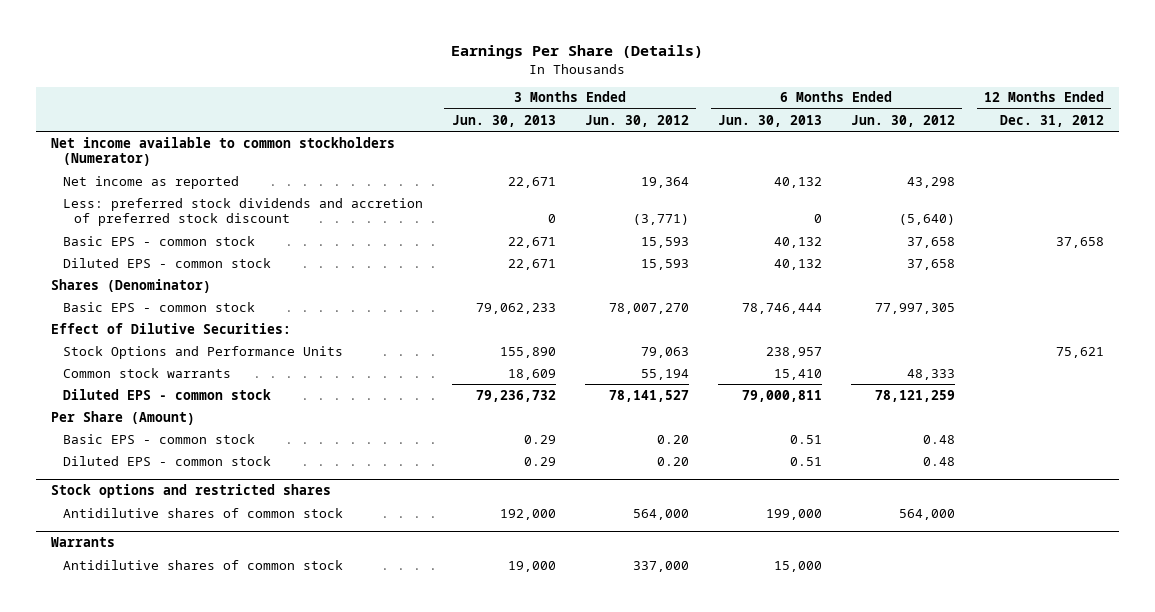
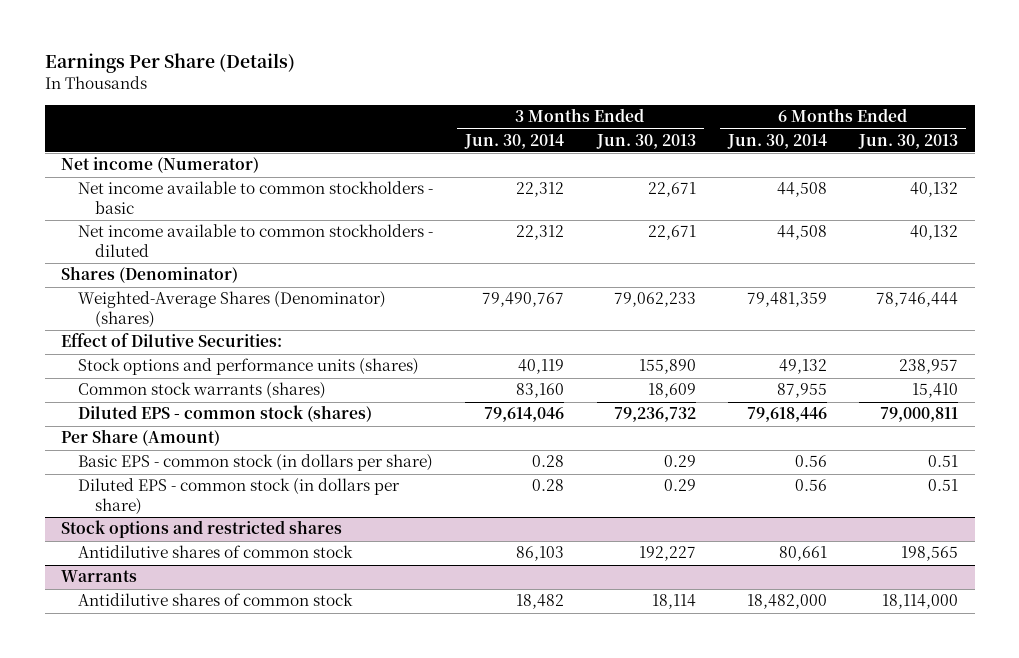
- | 3 Months Ended Jun. 30, 2013 | 3 Months Ended Jun. 30, 2012 | 6 Months Ended Jun. 30, 2013 | 6 Months Ended Jun. 30, 2012 | 12 Months Ended Dec. 31, 2012
+ | 3 Months Ended Jun. 30, 2014 | 3 Months Ended Jun. 30, 2013 | 6 Months Ended Jun. 30, 2014 | 6 Months Ended Jun. 30, 2013
- Net income available to common stockholders (Numerator)
- Net income as reported | 22,671 | 19,364 | 40,132 | 43,298 |
- Less: preferred stock dividends and accretion of preferred stock discount | 0 | (3,771) | 0 | (5,640) |
- Basic EPS - common stock | 22,671 | 15,593 | 40,132 | 37,658 | 37,658
- Diluted EPS - common stock | 22,671 | 15,593 | 40,132 | 37,658 |
+ Net income (Numerator)
+ Net income available to common stockholders - basic | 22,312 | 22,671 | 44,508 | 40,132
+ Net income available to common stockholders - diluted | 22,312 | 22,671 | 44,508 | 40,132
- Basic EPS - common stock | 79,062,233 | 78,007,270 | 78,746,444 | 77,997,305 |
+ Weighted-Average Shares (Denominator) (shares) | 79,490,767 | 79,062,233 | 79,481,359 | 78,746,444
- Stock Options and Performance Units | 155,890 | 79,063 | 238,957 | | 75,621
- Common stock warrants | 18,609 | 55,194 | 15,410 | 48,333 |
- Diluted EPS - common stock | 79,236,732 | 78,141,527 | 79,000,811 | 78,121,259 |
+ Stock options and performance units (shares) | 40,119 | 155,890 | 49,132 | 238,957
+ Common stock warrants (shares) | 83,160 | 18,609 | 87,955 | 15,410
+ Diluted EPS - common stock (shares) | 79,614,046 | 79,236,732 | 79,618,446 | 79,000,811
- Basic EPS - common stock | 0.29 | 0.20 | 0.51 | 0.48 |
- Diluted EPS - common stock | 0.29 | 0.20 | 0.51 | 0.48 |
+ Basic EPS - common stock (in dollars per share) | 0.28 | 0.29 | 0.56 | 0.51
+ Diluted EPS - common stock (in dollars per share) | 0.28 | 0.29 | 0.56 | 0.51
@ Stock options and restricted shares
- Antidilutive shares of common stock | 192,000 | 564,000 | 199,000 | 564,000 |
+ Antidilutive shares of common stock | 86,103 | 192,227 | 80,661 | 198,565
@ Warrants
- Antidilutive shares of common stock | 19,000 | 337,000 | 15,000 | |
+ Antidilutive shares of common stock | 18,482 | 18,114 | 18,482,000 | 18,114,000

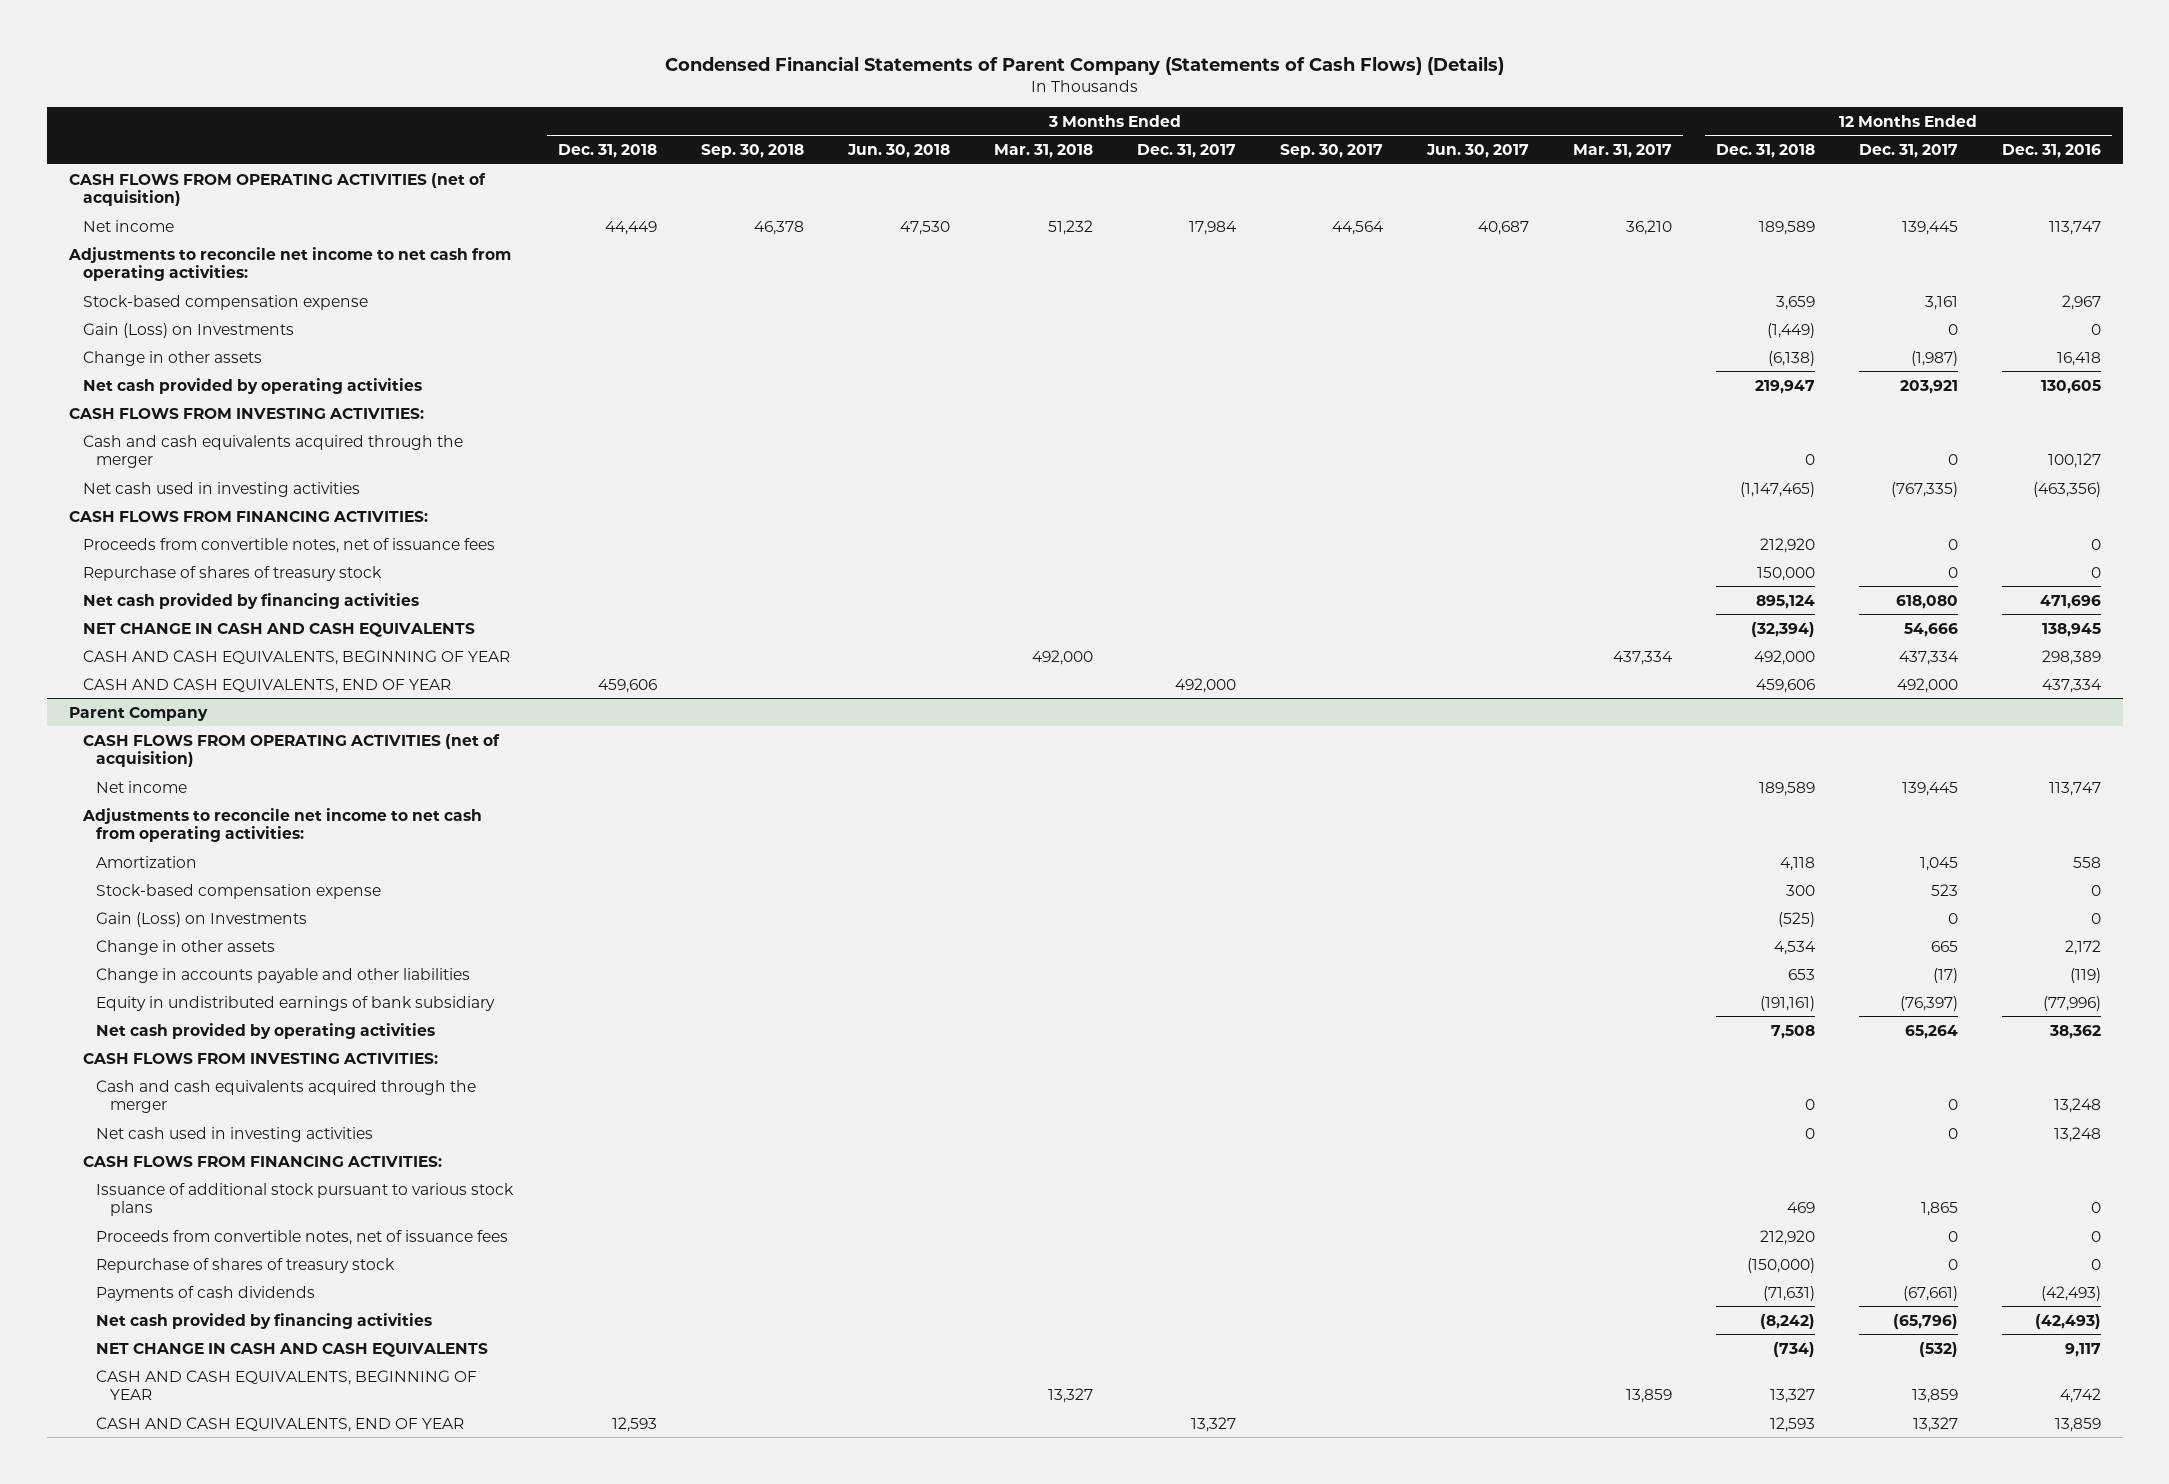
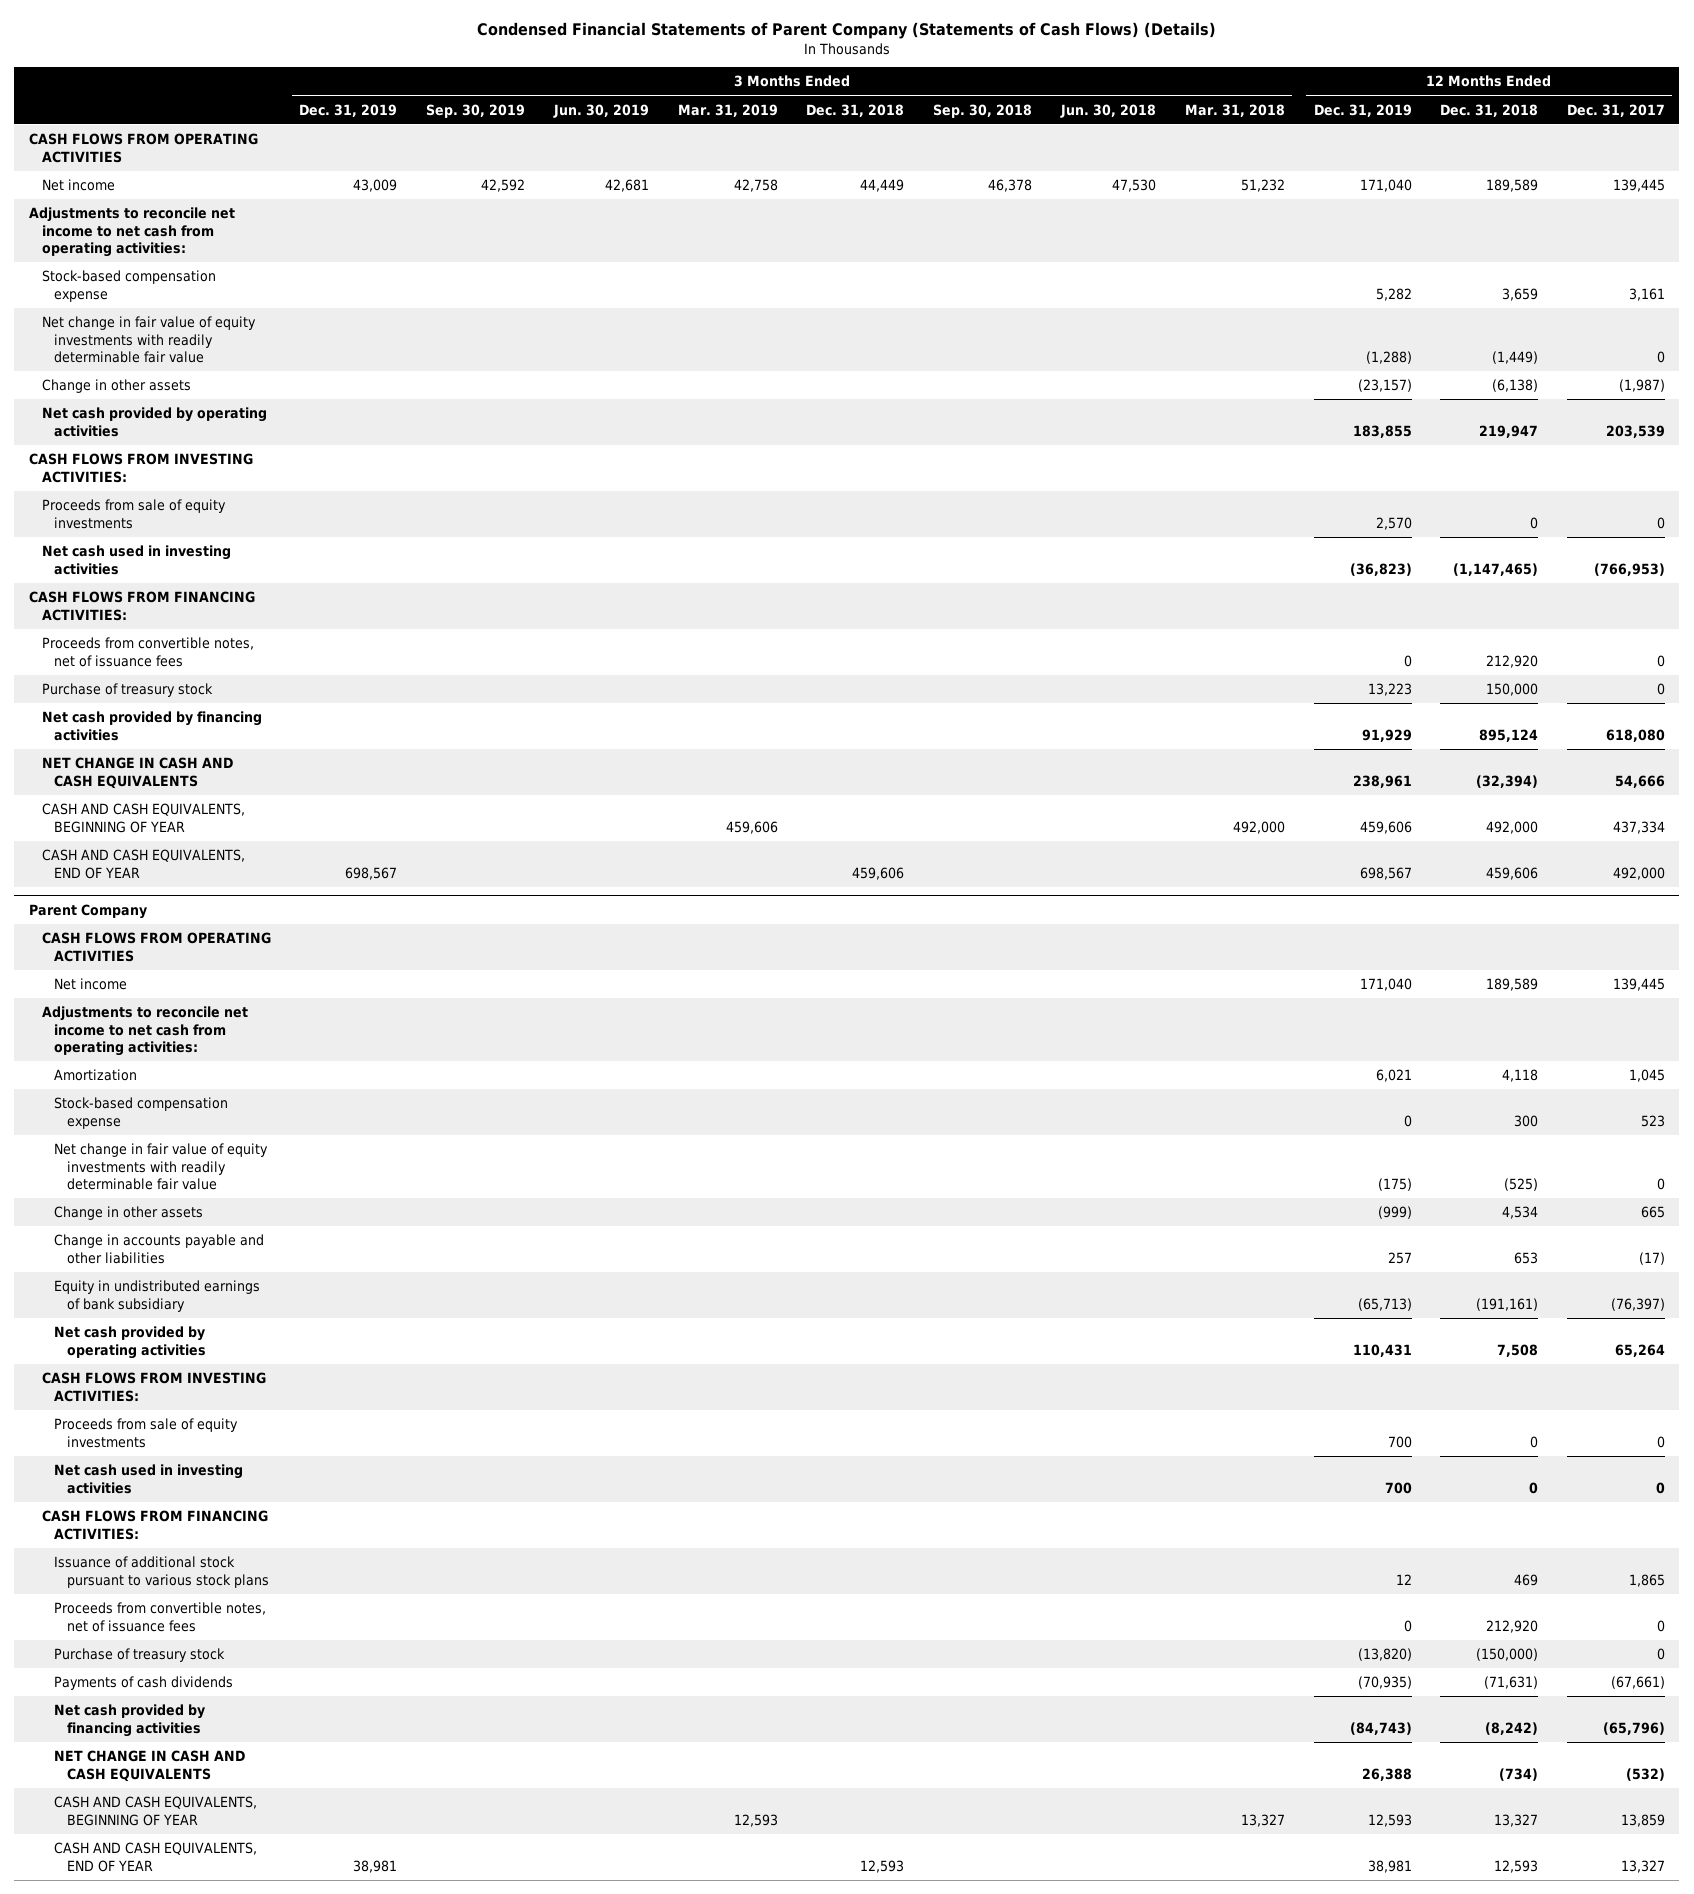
- | 3 Months Ended Dec. 31, 2018 | 3 Months Ended Sep. 30, 2018 | 3 Months Ended Jun. 30, 2018 | 3 Months Ended Mar. 31, 2018 | 3 Months Ended Dec. 31, 2017 | 3 Months Ended Sep. 30, 2017 | 3 Months Ended Jun. 30, 2017 | 3 Months Ended Mar. 31, 2017 | 12 Months Ended Dec. 31, 2018 | 12 Months Ended Dec. 31, 2017 | 12 Months Ended Dec. 31, 2016
+ | 3 Months Ended Dec. 31, 2019 | 3 Months Ended Sep. 30, 2019 | 3 Months Ended Jun. 30, 2019 | 3 Months Ended Mar. 31, 2019 | 3 Months Ended Dec. 31, 2018 | 3 Months Ended Sep. 30, 2018 | 3 Months Ended Jun. 30, 2018 | 3 Months Ended Mar. 31, 2018 | 12 Months Ended Dec. 31, 2019 | 12 Months Ended Dec. 31, 2018 | 12 Months Ended Dec. 31, 2017
- CASH FLOWS FROM OPERATING ACTIVITIES (net of acquisition)
+ CASH FLOWS FROM OPERATING ACTIVITIES
- Gain (Loss) on Investments | | | | | | | | | (1,449) | 0 | 0
+ Net change in fair value of equity investments with readily determinable fair value | | | | | | | | | (1,288) | (1,449) | 0
- Net cash provided by operating activities | | | | | | | | | 219,947 | 203,921 | 130,605
+ Net cash provided by operating activities | | | | | | | | | 183,855 | 219,947 | 203,539
- Cash and cash equivalents acquired through the merger | | | | | | | | | 0 | 0 | 100,127
- Net cash used in investing activities | | | | | | | | | (1,147,465) | (767,335) | (463,356)
+ Proceeds from sale of equity investments | | | | | | | | | 2,570 | 0 | 0
+ Net cash used in investing activities | | | | | | | | | (36,823) | (1,147,465) | (766,953)
- Repurchase of shares of treasury stock | | | | | | | | | 150,000 | 0 | 0
+ Purchase of treasury stock | | | | | | | | | 13,223 | 150,000 | 0
@ Parent Company
- CASH FLOWS FROM OPERATING ACTIVITIES (net of acquisition)
+ CASH FLOWS FROM OPERATING ACTIVITIES
- Gain (Loss) on Investments | | | | | | | | | (525) | 0 | 0
+ Net change in fair value of equity investments with readily determinable fair value | | | | | | | | | (175) | (525) | 0
- Cash and cash equivalents acquired through the merger | | | | | | | | | 0 | 0 | 13,248
+ Proceeds from sale of equity investments | | | | | | | | | 700 | 0 | 0
- Repurchase of shares of treasury stock | | | | | | | | | (150,000) | 0 | 0
+ Purchase of treasury stock | | | | | | | | | (13,820) | (150,000) | 0

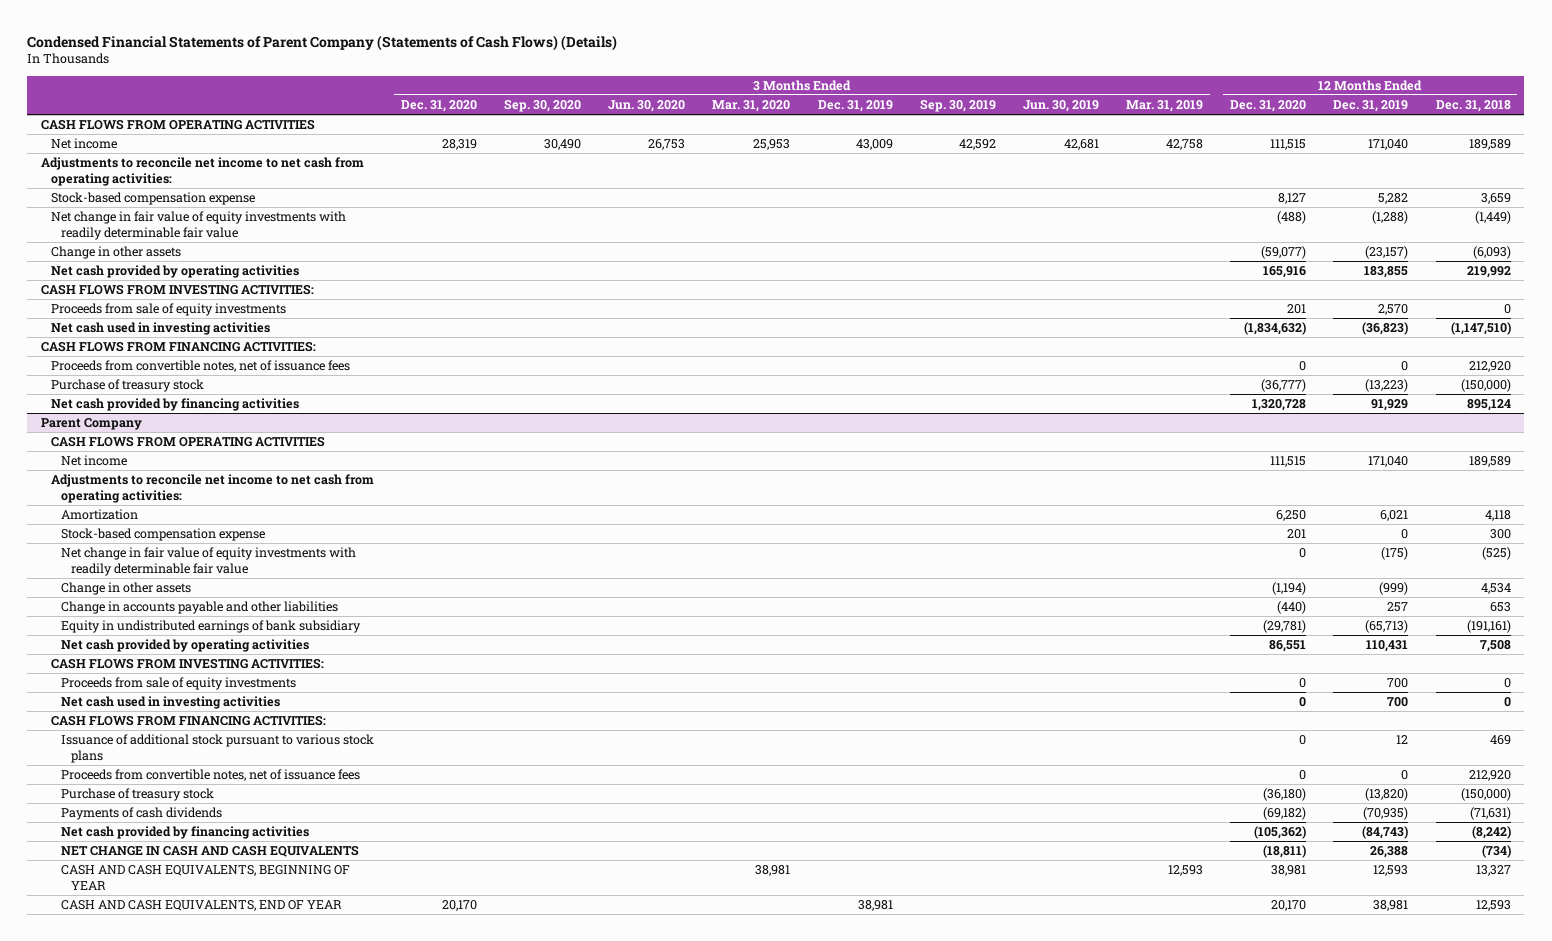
- | 3 Months Ended Dec. 31, 2019 | 3 Months Ended Sep. 30, 2019 | 3 Months Ended Jun. 30, 2019 | 3 Months Ended Mar. 31, 2019 | 3 Months Ended Dec. 31, 2018 | 3 Months Ended Sep. 30, 2018 | 3 Months Ended Jun. 30, 2018 | 3 Months Ended Mar. 31, 2018 | 12 Months Ended Dec. 31, 2019 | 12 Months Ended Dec. 31, 2018 | 12 Months Ended Dec. 31, 2017
+ | 3 Months Ended Dec. 31, 2020 | 3 Months Ended Sep. 30, 2020 | 3 Months Ended Jun. 30, 2020 | 3 Months Ended Mar. 31, 2020 | 3 Months Ended Dec. 31, 2019 | 3 Months Ended Sep. 30, 2019 | 3 Months Ended Jun. 30, 2019 | 3 Months Ended Mar. 31, 2019 | 12 Months Ended Dec. 31, 2020 | 12 Months Ended Dec. 31, 2019 | 12 Months Ended Dec. 31, 2018
- Change in other assets | | | | | | | | | (23,157) | (6,138) | (1,987)
- Net cash provided by operating activities | | | | | | | | | 183,855 | 219,947 | 203,539
+ Change in other assets | | | | | | | | | (59,077) | (23,157) | (6,093)
+ Net cash provided by operating activities | | | | | | | | | 165,916 | 183,855 | 219,992
- Net cash used in investing activities | | | | | | | | | (36,823) | (1,147,465) | (766,953)
+ Net cash used in investing activities | | | | | | | | | (1,834,632) | (36,823) | (1,147,510)
- Purchase of treasury stock | | | | | | | | | 13,223 | 150,000 | 0
+ Purchase of treasury stock | | | | | | | | | (36,777) | (13,223) | (150,000)
- NET CHANGE IN CASH AND CASH EQUIVALENTS | | | | | | | | | 238,961 | (32,394) | 54,666
- CASH AND CASH EQUIVALENTS, BEGINNING OF YEAR | | | | 459,606 | | | | 492,000 | 459,606 | 492,000 | 437,334
- CASH AND CASH EQUIVALENTS, END OF YEAR | 698,567 | | | | 459,606 | | | | 698,567 | 459,606 | 492,000

